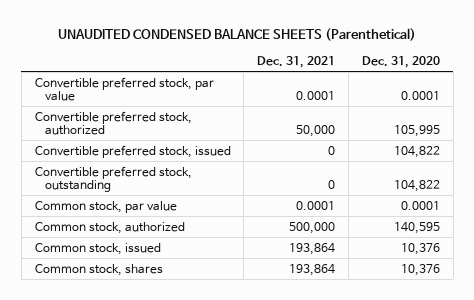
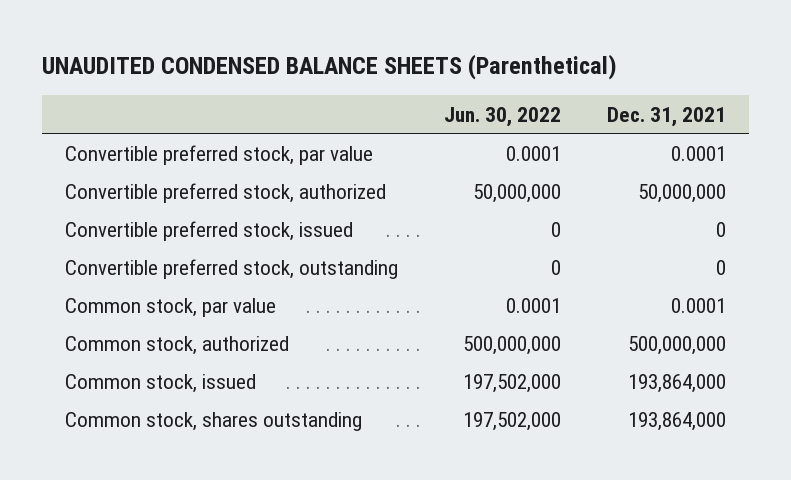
- | Dec. 31, 2021 | Dec. 31, 2020
+ | Jun. 30, 2022 | Dec. 31, 2021
- Convertible preferred stock, authorized | 50,000 | 105,995
+ Convertible preferred stock, authorized | 50,000,000 | 50,000,000
- Common stock, authorized | 500,000 | 140,595
- Common stock, issued | 193,864 | 10,376
- Common stock, shares | 193,864 | 10,376
+ Common stock, authorized | 500,000,000 | 500,000,000
+ Common stock, issued | 197,502,000 | 193,864,000
+ Common stock, shares outstanding | 197,502,000 | 193,864,000

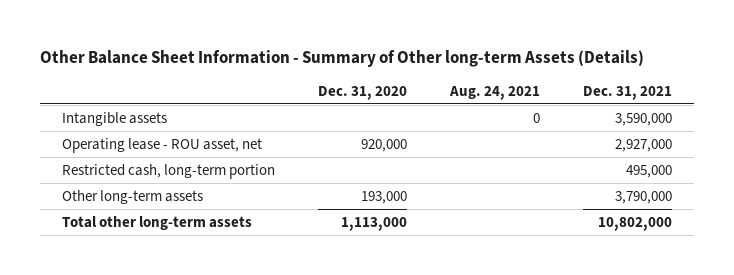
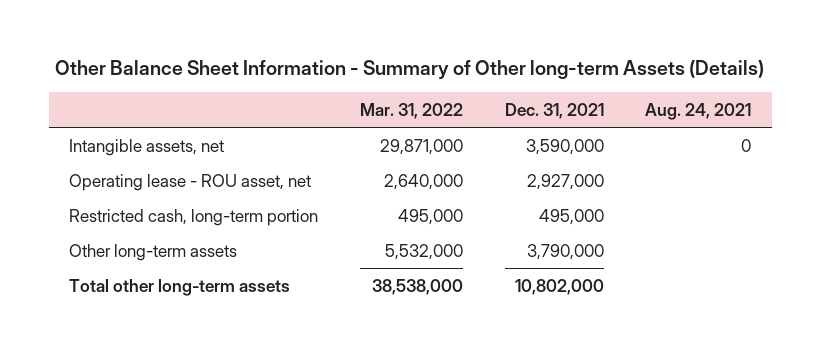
- | Dec. 31, 2020 | Aug. 24, 2021 | Dec. 31, 2021
+ | Mar. 31, 2022 | Dec. 31, 2021 | Aug. 24, 2021
- Intangible assets | | 0 | 3,590,000
+ Intangible assets, net | 29,871,000 | 3,590,000 | 0

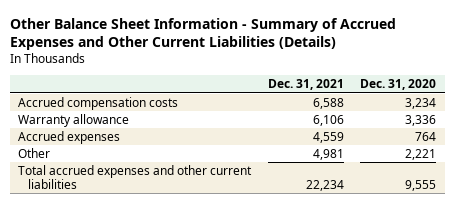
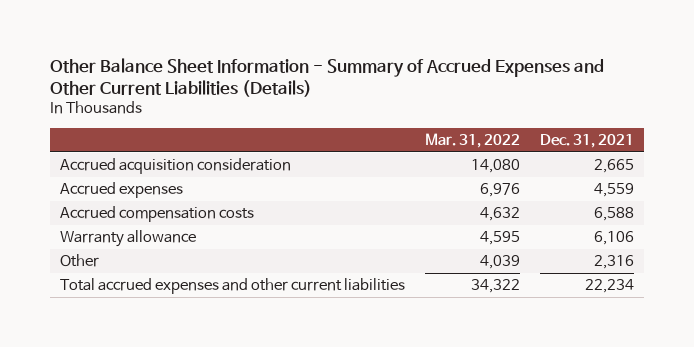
- | Dec. 31, 2021 | Dec. 31, 2020
+ | Mar. 31, 2022 | Dec. 31, 2021
+ Accrued acquisition consideration | 14,080 | 2,665
moved up: Accrued expenses | 6,976 | 4,559
- Other | 4,981 | 2,221
+ Other | 4,039 | 2,316

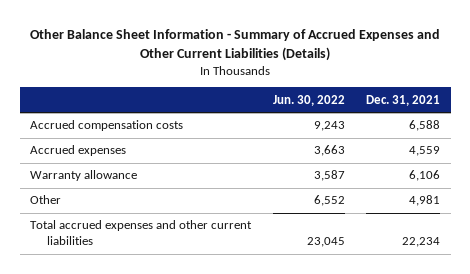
- | Mar. 31, 2022 | Dec. 31, 2021
+ | Jun. 30, 2022 | Dec. 31, 2021
- Accrued acquisition consideration | 14,080 | 2,665
moved down: Accrued expenses | 3,663 | 4,559
- Other | 4,039 | 2,316
+ Other | 6,552 | 4,981

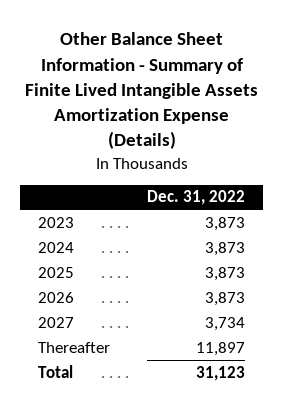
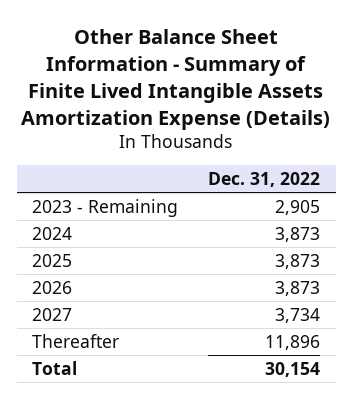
- 2023 | 3,873
+ 2023 - Remaining | 2,905
- Thereafter | 11,897
- Total | 31,123
+ Thereafter | 11,896
+ Total | 30,154

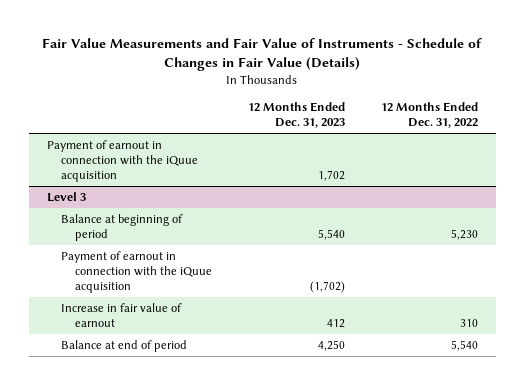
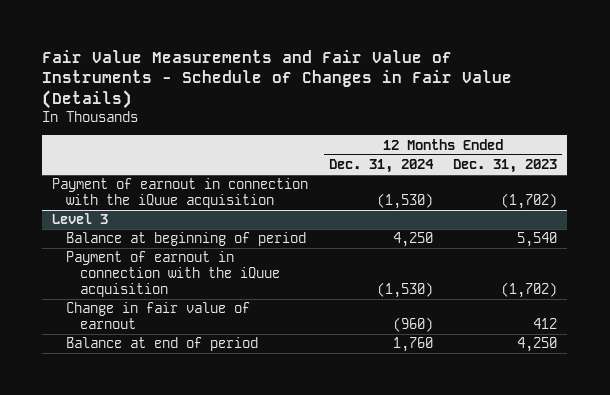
- | 12 Months Ended Dec. 31, 2023 | 12 Months Ended Dec. 31, 2022
+ | 12 Months Ended Dec. 31, 2024 | 12 Months Ended Dec. 31, 2023
- Payment of earnout in connection with the iQuue acquisition | 1,702 |
+ Payment of earnout in connection with the iQuue acquisition | (1,530) | (1,702)
@ Level 3
- Increase in fair value of earnout | 412 | 310
+ Change in fair value of earnout | (960) | 412

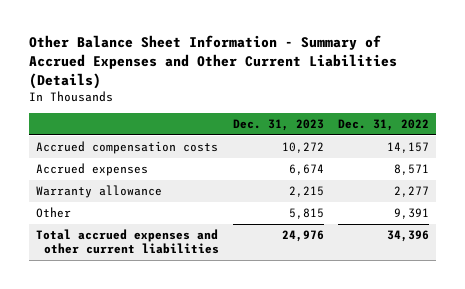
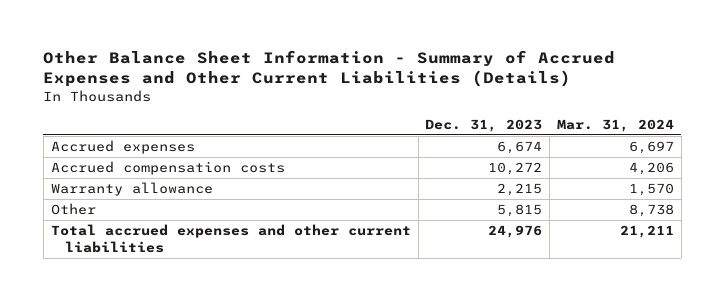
- | Dec. 31, 2023 | Dec. 31, 2022
+ | Dec. 31, 2023 | Mar. 31, 2024
moved down: Accrued compensation costs | 10,272 | 4,206

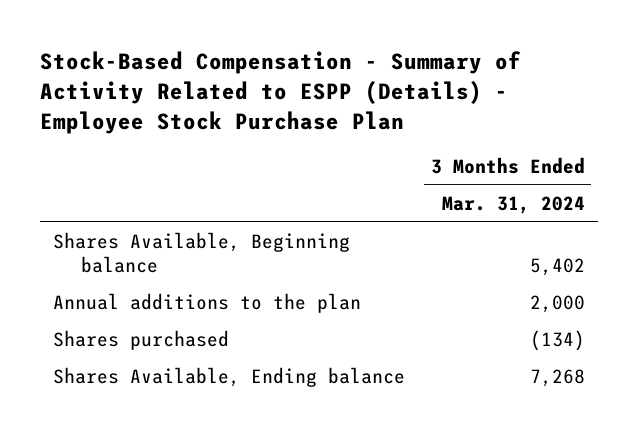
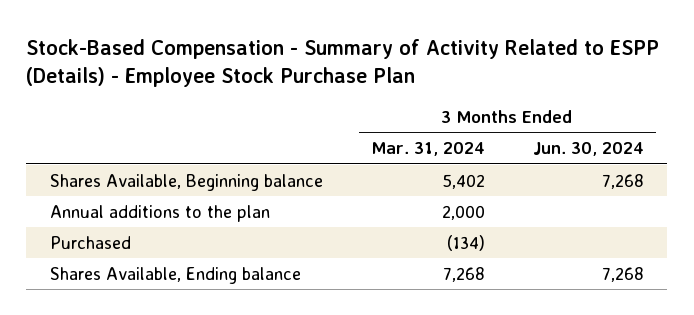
- | 3 Months Ended Mar. 31, 2024
+ | 3 Months Ended Mar. 31, 2024 | 3 Months Ended Jun. 30, 2024
- Shares purchased | (134)
+ Purchased | (134) |

